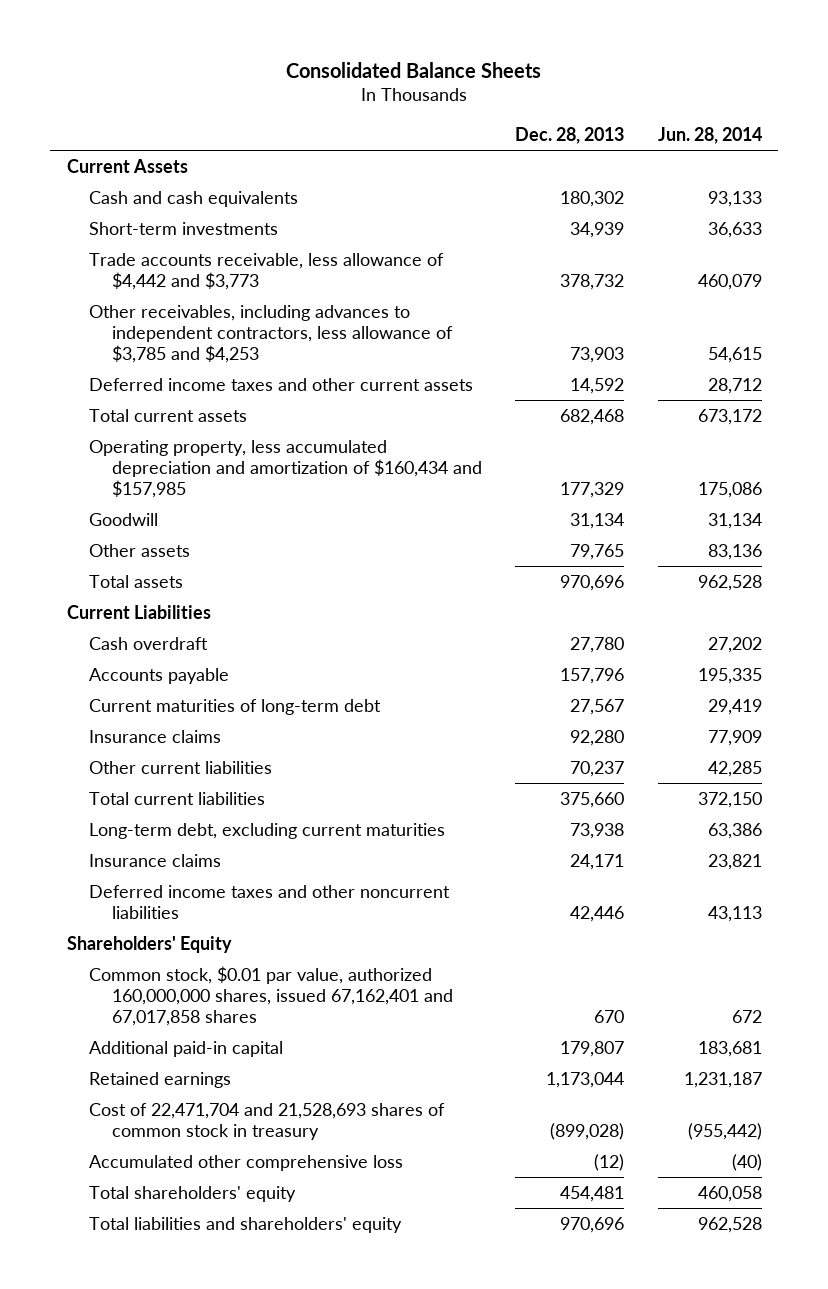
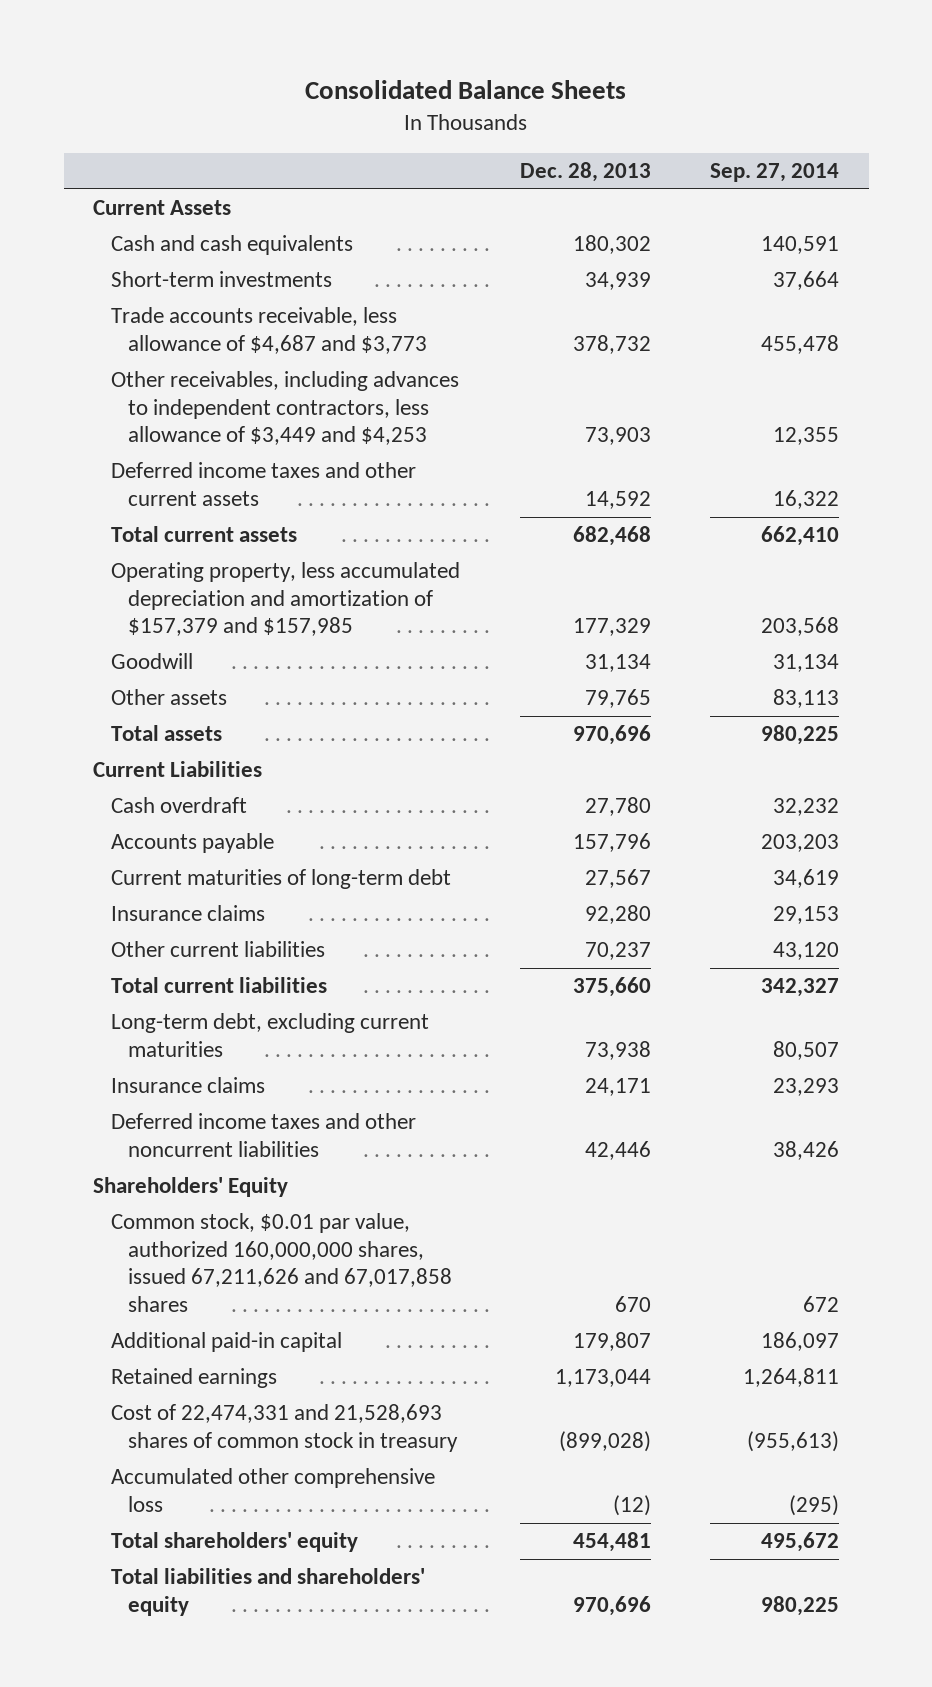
- | Dec. 28, 2013 | Jun. 28, 2014
+ | Dec. 28, 2013 | Sep. 27, 2014
- Trade accounts receivable, less allowance of $4,442 and $3,773 | 378,732 | 460,079
- Other receivables, including advances to independent contractors, less allowance of $3,785 and $4,253 | 73,903 | 54,615
+ Trade accounts receivable, less allowance of $4,687 and $3,773 | 378,732 | 455,478
+ Other receivables, including advances to independent contractors, less allowance of $3,449 and $4,253 | 73,903 | 12,355
- Operating property, less accumulated depreciation and amortization of $160,434 and $157,985 | 177,329 | 175,086
+ Operating property, less accumulated depreciation and amortization of $157,379 and $157,985 | 177,329 | 203,568
- Common stock, $0.01 par value, authorized 160,000,000 shares, issued 67,162,401 and 67,017,858 shares | 670 | 672
+ Common stock, $0.01 par value, authorized 160,000,000 shares, issued 67,211,626 and 67,017,858 shares | 670 | 672
- Cost of 22,471,704 and 21,528,693 shares of common stock in treasury | (899,028) | (955,442)
+ Cost of 22,474,331 and 21,528,693 shares of common stock in treasury | (899,028) | (955,613)

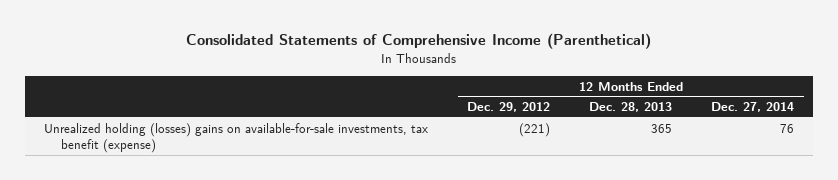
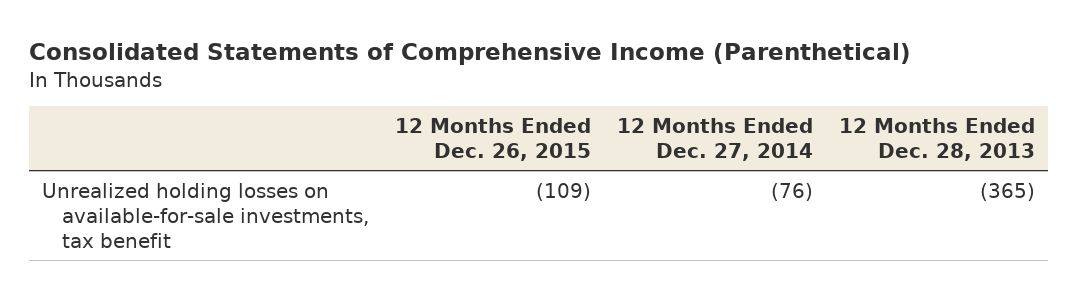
- | 12 Months Ended Dec. 29, 2012 | 12 Months Ended Dec. 28, 2013 | 12 Months Ended Dec. 27, 2014
+ | 12 Months Ended Dec. 26, 2015 | 12 Months Ended Dec. 27, 2014 | 12 Months Ended Dec. 28, 2013
- Unrealized holding (losses) gains on available-for-sale investments, tax benefit (expense) | (221) | 365 | 76
+ Unrealized holding losses on available-for-sale investments, tax benefit | (109) | (76) | (365)

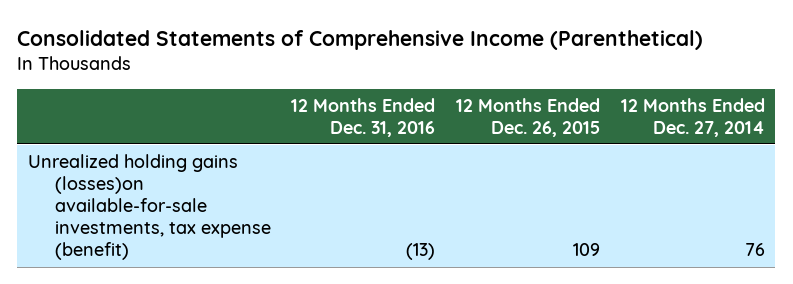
- | 12 Months Ended Dec. 26, 2015 | 12 Months Ended Dec. 27, 2014 | 12 Months Ended Dec. 28, 2013
+ | 12 Months Ended Dec. 31, 2016 | 12 Months Ended Dec. 26, 2015 | 12 Months Ended Dec. 27, 2014
- Unrealized holding losses on available-for-sale investments, tax benefit | (109) | (76) | (365)
+ Unrealized holding gains (losses)on available-for-sale investments, tax expense (benefit) | (13) | 109 | 76

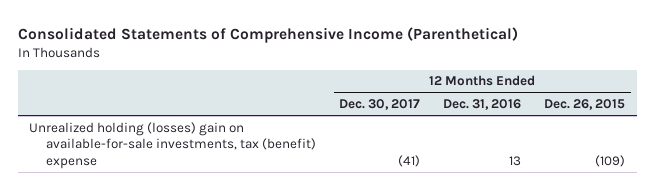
- | 12 Months Ended Dec. 31, 2016 | 12 Months Ended Dec. 26, 2015 | 12 Months Ended Dec. 27, 2014
+ | 12 Months Ended Dec. 30, 2017 | 12 Months Ended Dec. 31, 2016 | 12 Months Ended Dec. 26, 2015
- Unrealized holding gains (losses)on available-for-sale investments, tax expense (benefit) | (13) | 109 | 76
+ Unrealized holding (losses) gain on available-for-sale investments, tax (benefit) expense | (41) | 13 | (109)

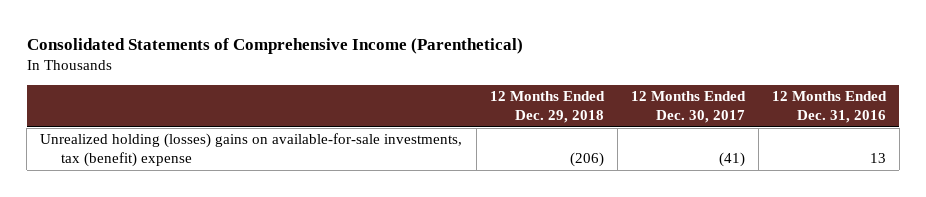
- | 12 Months Ended Dec. 30, 2017 | 12 Months Ended Dec. 31, 2016 | 12 Months Ended Dec. 26, 2015
+ | 12 Months Ended Dec. 29, 2018 | 12 Months Ended Dec. 30, 2017 | 12 Months Ended Dec. 31, 2016
- Unrealized holding (losses) gain on available-for-sale investments, tax (benefit) expense | (41) | 13 | (109)
+ Unrealized holding (losses) gains on available-for-sale investments, tax (benefit) expense | (206) | (41) | 13

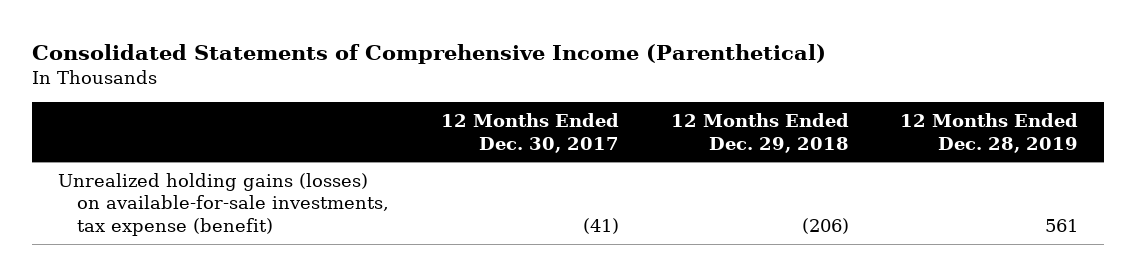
- | 12 Months Ended Dec. 29, 2018 | 12 Months Ended Dec. 30, 2017 | 12 Months Ended Dec. 31, 2016
+ | 12 Months Ended Dec. 30, 2017 | 12 Months Ended Dec. 29, 2018 | 12 Months Ended Dec. 28, 2019
- Unrealized holding (losses) gains on available-for-sale investments, tax (benefit) expense | (206) | (41) | 13
+ Unrealized holding gains (losses) on available-for-sale investments, tax expense (benefit) | (41) | (206) | 561

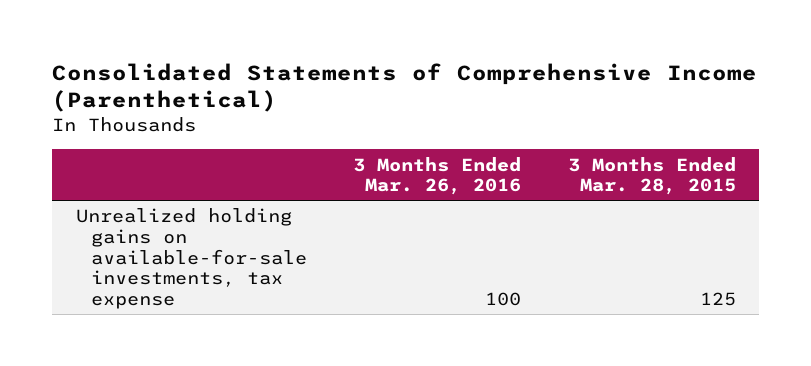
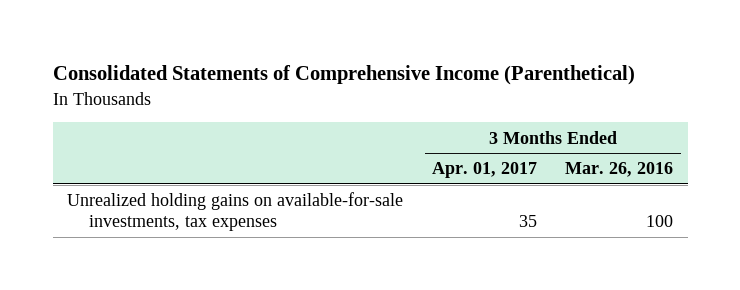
- | 3 Months Ended Mar. 26, 2016 | 3 Months Ended Mar. 28, 2015
+ | 3 Months Ended Apr. 01, 2017 | 3 Months Ended Mar. 26, 2016
- Unrealized holding gains on available-for-sale investments, tax expense | 100 | 125
+ Unrealized holding gains on available-for-sale investments, tax expenses | 35 | 100

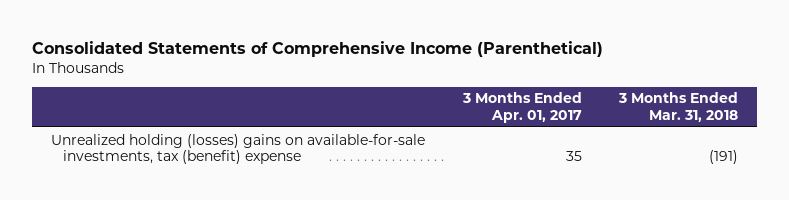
- | 3 Months Ended Apr. 01, 2017 | 3 Months Ended Mar. 26, 2016
+ | 3 Months Ended Apr. 01, 2017 | 3 Months Ended Mar. 31, 2018
- Unrealized holding gains on available-for-sale investments, tax expenses | 35 | 100
+ Unrealized holding (losses) gains on available-for-sale investments, tax (benefit) expense | 35 | (191)

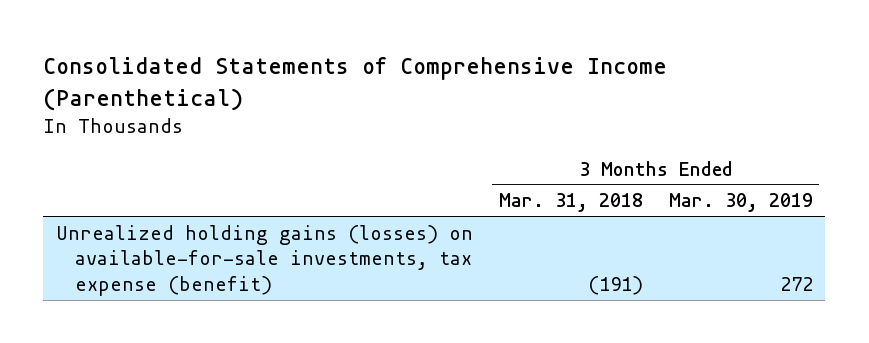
- | 3 Months Ended Apr. 01, 2017 | 3 Months Ended Mar. 31, 2018
+ | 3 Months Ended Mar. 31, 2018 | 3 Months Ended Mar. 30, 2019
- Unrealized holding (losses) gains on available-for-sale investments, tax (benefit) expense | 35 | (191)
+ Unrealized holding gains (losses) on available-for-sale investments, tax expense (benefit) | (191) | 272

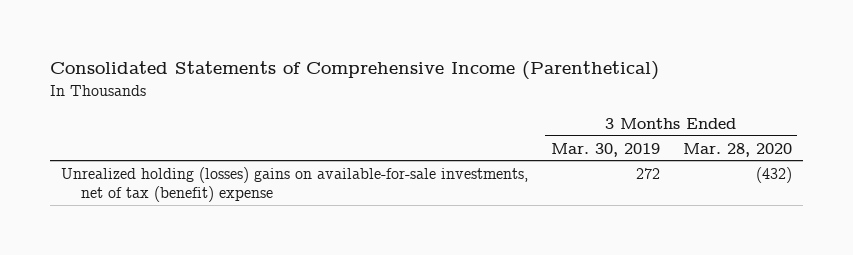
- | 3 Months Ended Mar. 31, 2018 | 3 Months Ended Mar. 30, 2019
+ | 3 Months Ended Mar. 30, 2019 | 3 Months Ended Mar. 28, 2020
- Unrealized holding gains (losses) on available-for-sale investments, tax expense (benefit) | (191) | 272
+ Unrealized holding (losses) gains on available-for-sale investments, net of tax (benefit) expense | 272 | (432)

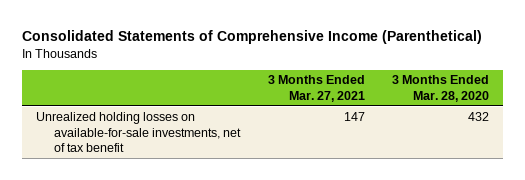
- | 3 Months Ended Mar. 30, 2019 | 3 Months Ended Mar. 28, 2020
+ | 3 Months Ended Mar. 27, 2021 | 3 Months Ended Mar. 28, 2020
- Unrealized holding (losses) gains on available-for-sale investments, net of tax (benefit) expense | 272 | (432)
+ Unrealized holding losses on available-for-sale investments, net of tax benefit | 147 | 432

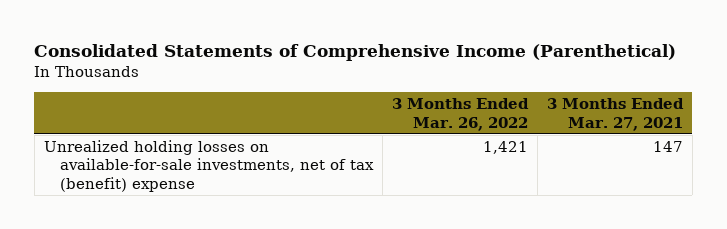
- | 3 Months Ended Mar. 27, 2021 | 3 Months Ended Mar. 28, 2020
+ | 3 Months Ended Mar. 26, 2022 | 3 Months Ended Mar. 27, 2021
- Unrealized holding losses on available-for-sale investments, net of tax benefit | 147 | 432
+ Unrealized holding losses on available-for-sale investments, net of tax (benefit) expense | 1,421 | 147

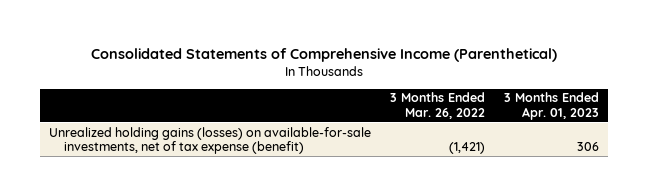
- | 3 Months Ended Mar. 26, 2022 | 3 Months Ended Mar. 27, 2021
+ | 3 Months Ended Mar. 26, 2022 | 3 Months Ended Apr. 01, 2023
- Unrealized holding losses on available-for-sale investments, net of tax (benefit) expense | 1,421 | 147
+ Unrealized holding gains (losses) on available-for-sale investments, net of tax expense (benefit) | (1,421) | 306

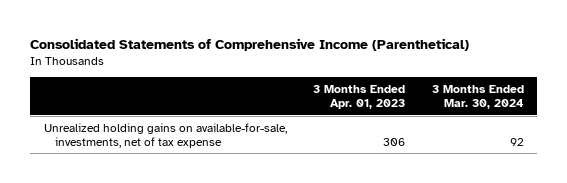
- | 3 Months Ended Mar. 26, 2022 | 3 Months Ended Apr. 01, 2023
+ | 3 Months Ended Apr. 01, 2023 | 3 Months Ended Mar. 30, 2024
- Unrealized holding gains (losses) on available-for-sale investments, net of tax expense (benefit) | (1,421) | 306
+ Unrealized holding gains on available-for-sale, investments, net of tax expense | 306 | 92

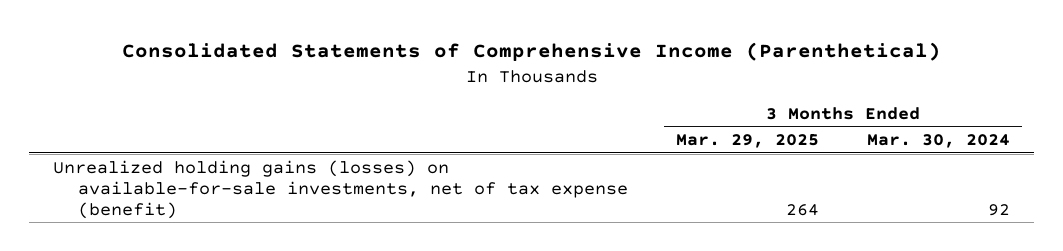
- | 3 Months Ended Apr. 01, 2023 | 3 Months Ended Mar. 30, 2024
+ | 3 Months Ended Mar. 29, 2025 | 3 Months Ended Mar. 30, 2024
- Unrealized holding gains on available-for-sale, investments, net of tax expense | 306 | 92
+ Unrealized holding gains (losses) on available-for-sale investments, net of tax expense (benefit) | 264 | 92

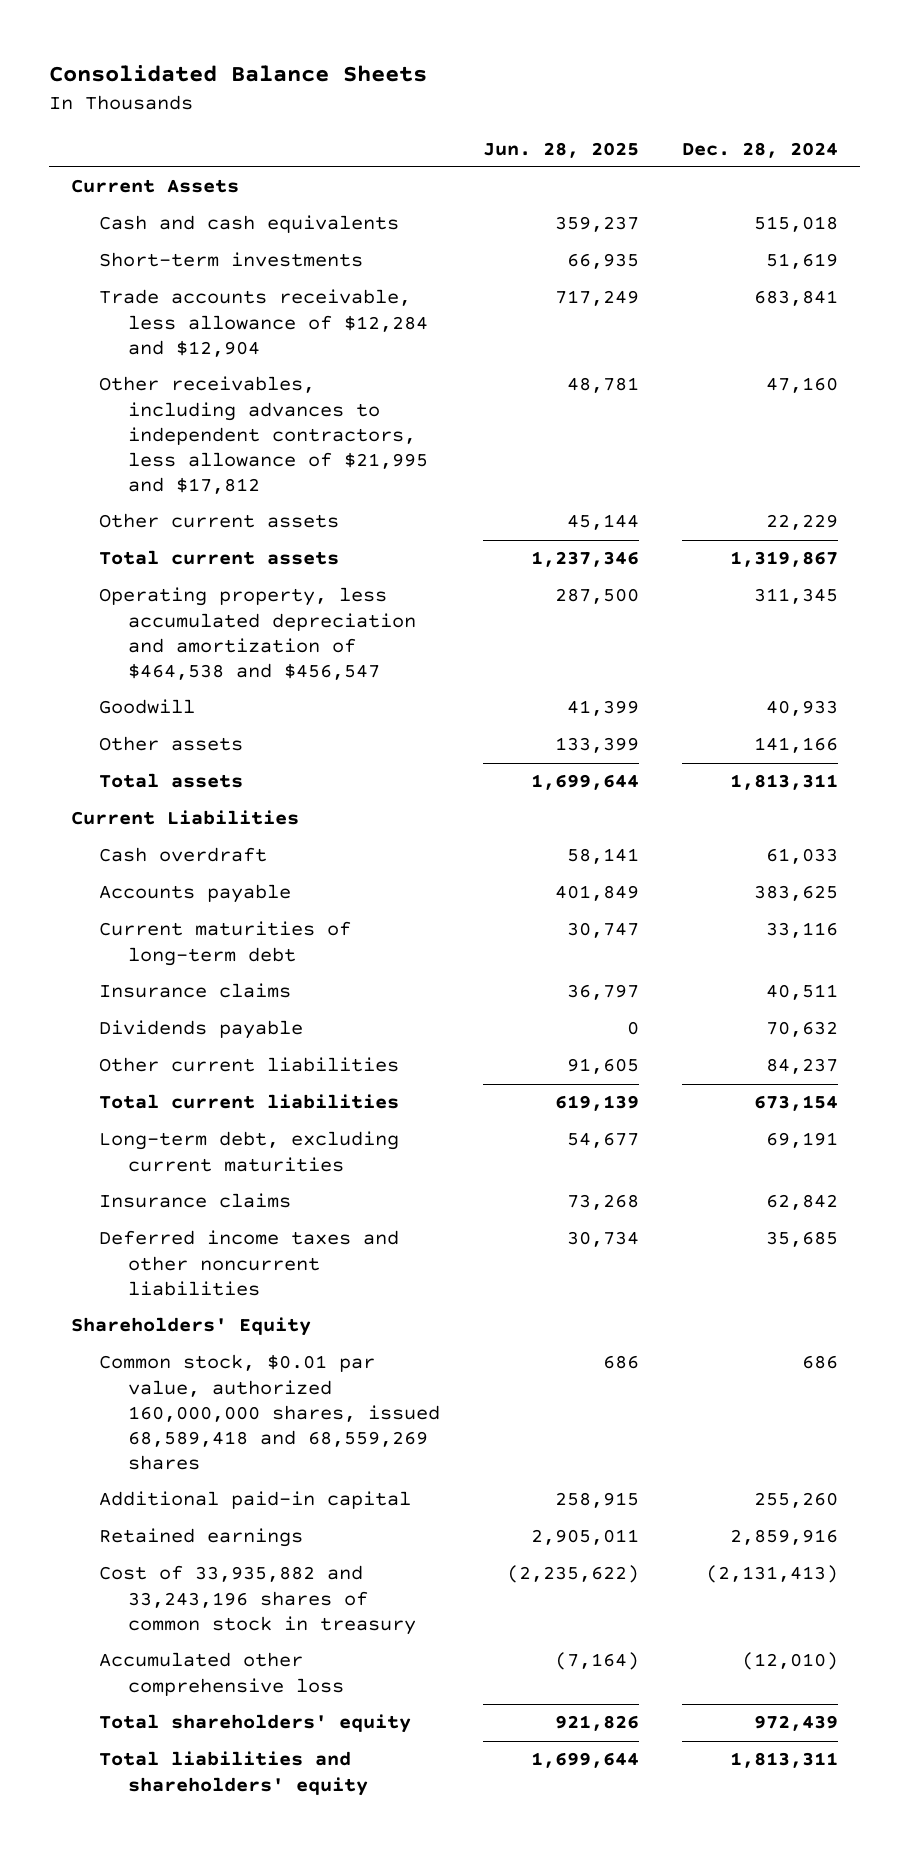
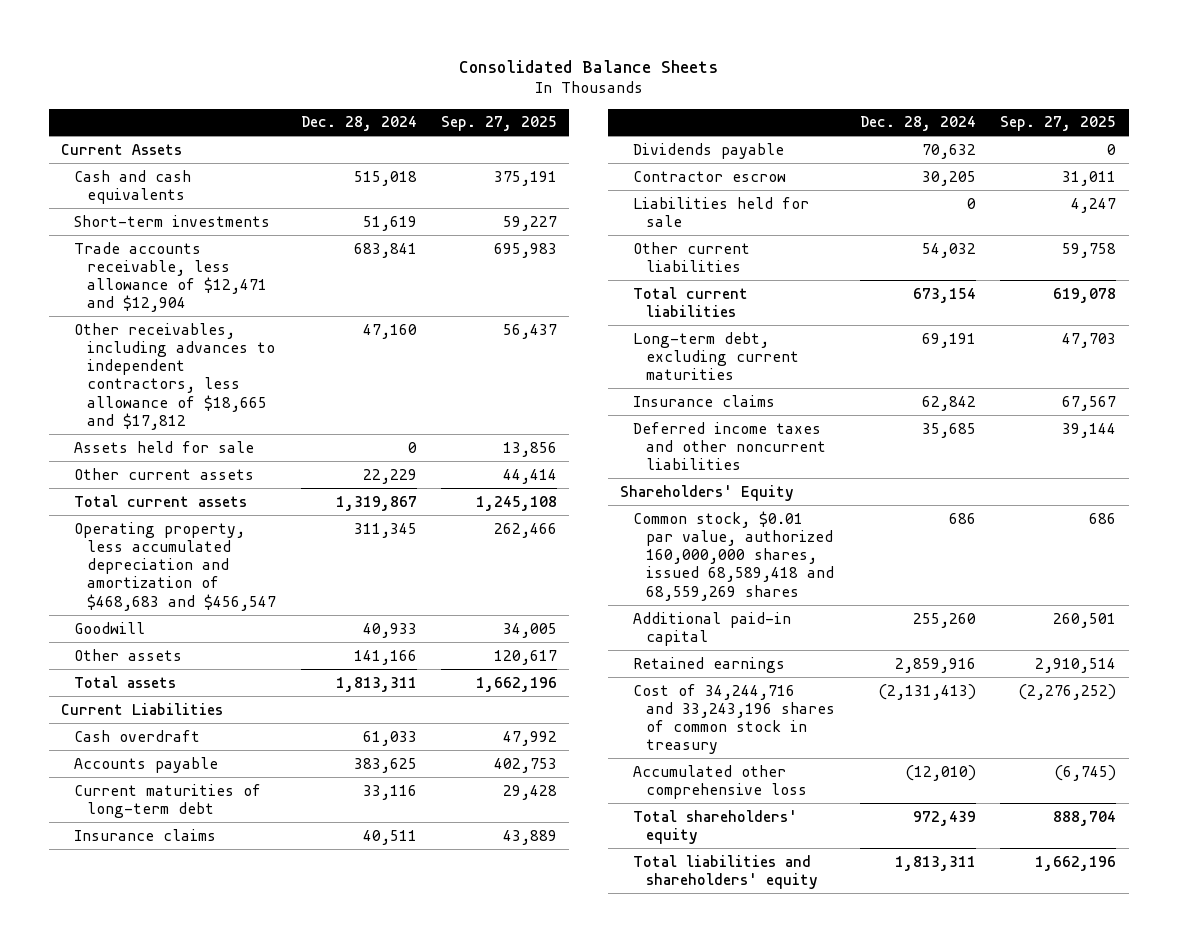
- | Jun. 28, 2025 | Dec. 28, 2024
+ | Dec. 28, 2024 | Sep. 27, 2025
- Trade accounts receivable, less allowance of $12,284 and $12,904 | 717,249 | 683,841
- Other receivables, including advances to independent contractors, less allowance of $21,995 and $17,812 | 48,781 | 47,160
+ Trade accounts receivable, less allowance of $12,471 and $12,904 | 683,841 | 695,983
+ Other receivables, including advances to independent contractors, less allowance of $18,665 and $17,812 | 47,160 | 56,437
+ Assets held for sale | 0 | 13,856
- Operating property, less accumulated depreciation and amortization of $464,538 and $456,547 | 287,500 | 311,345
+ Operating property, less accumulated depreciation and amortization of $468,683 and $456,547 | 311,345 | 262,466
- Other current liabilities | 91,605 | 84,237
+ Contractor escrow | 30,205 | 31,011
+ Liabilities held for sale | 0 | 4,247
+ Other current liabilities | 54,032 | 59,758
- Cost of 33,935,882 and 33,243,196 shares of common stock in treasury | (2,235,622) | (2,131,413)
+ Cost of 34,244,716 and 33,243,196 shares of common stock in treasury | (2,131,413) | (2,276,252)

